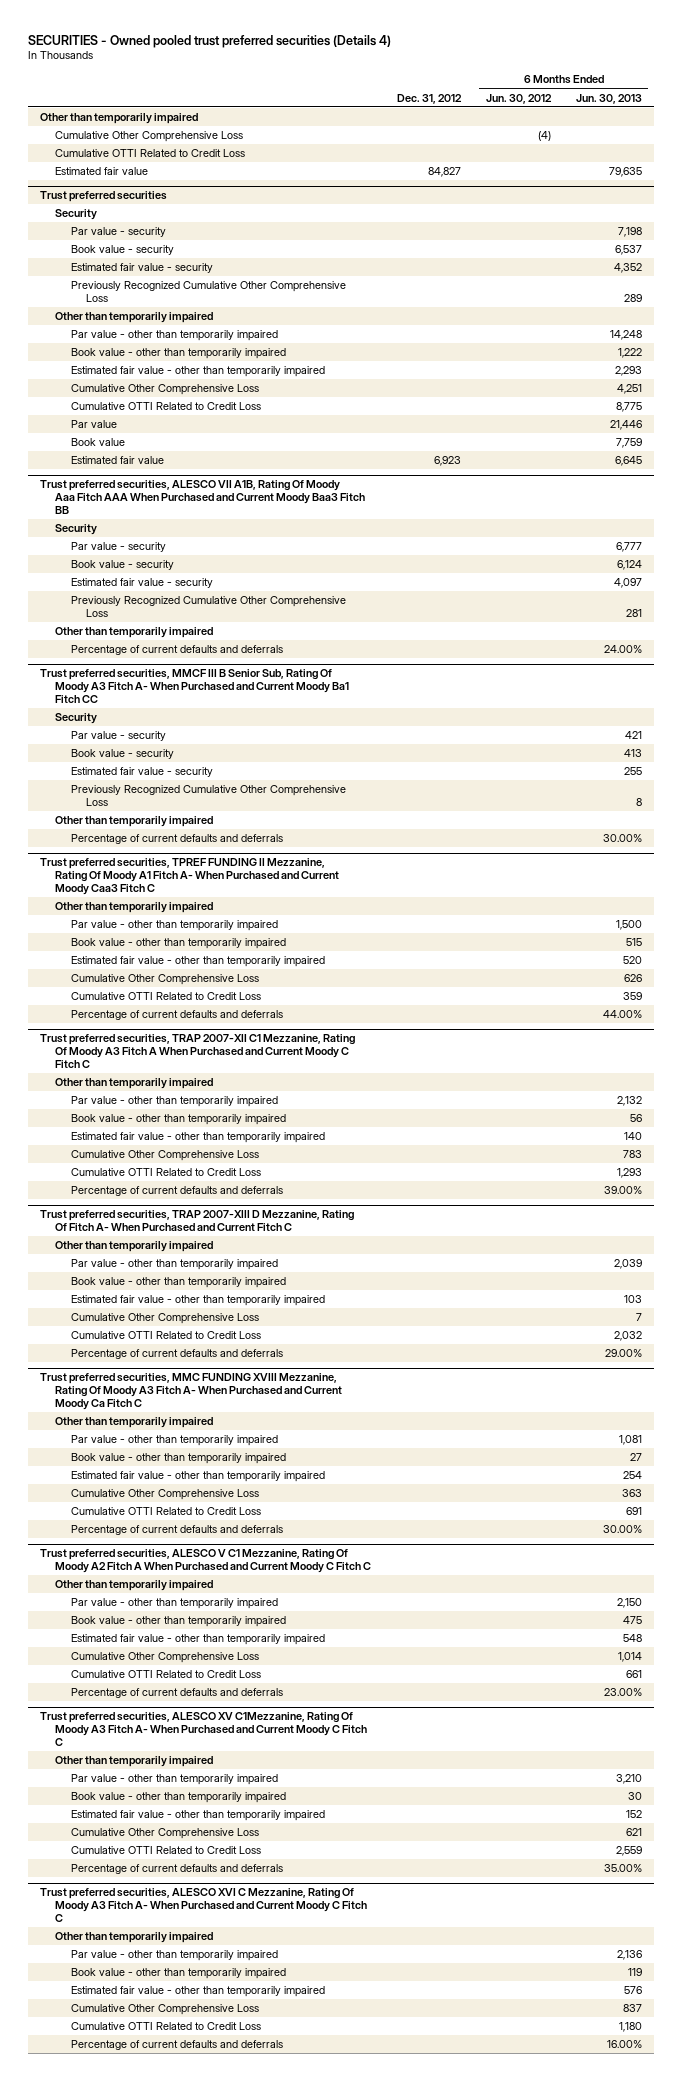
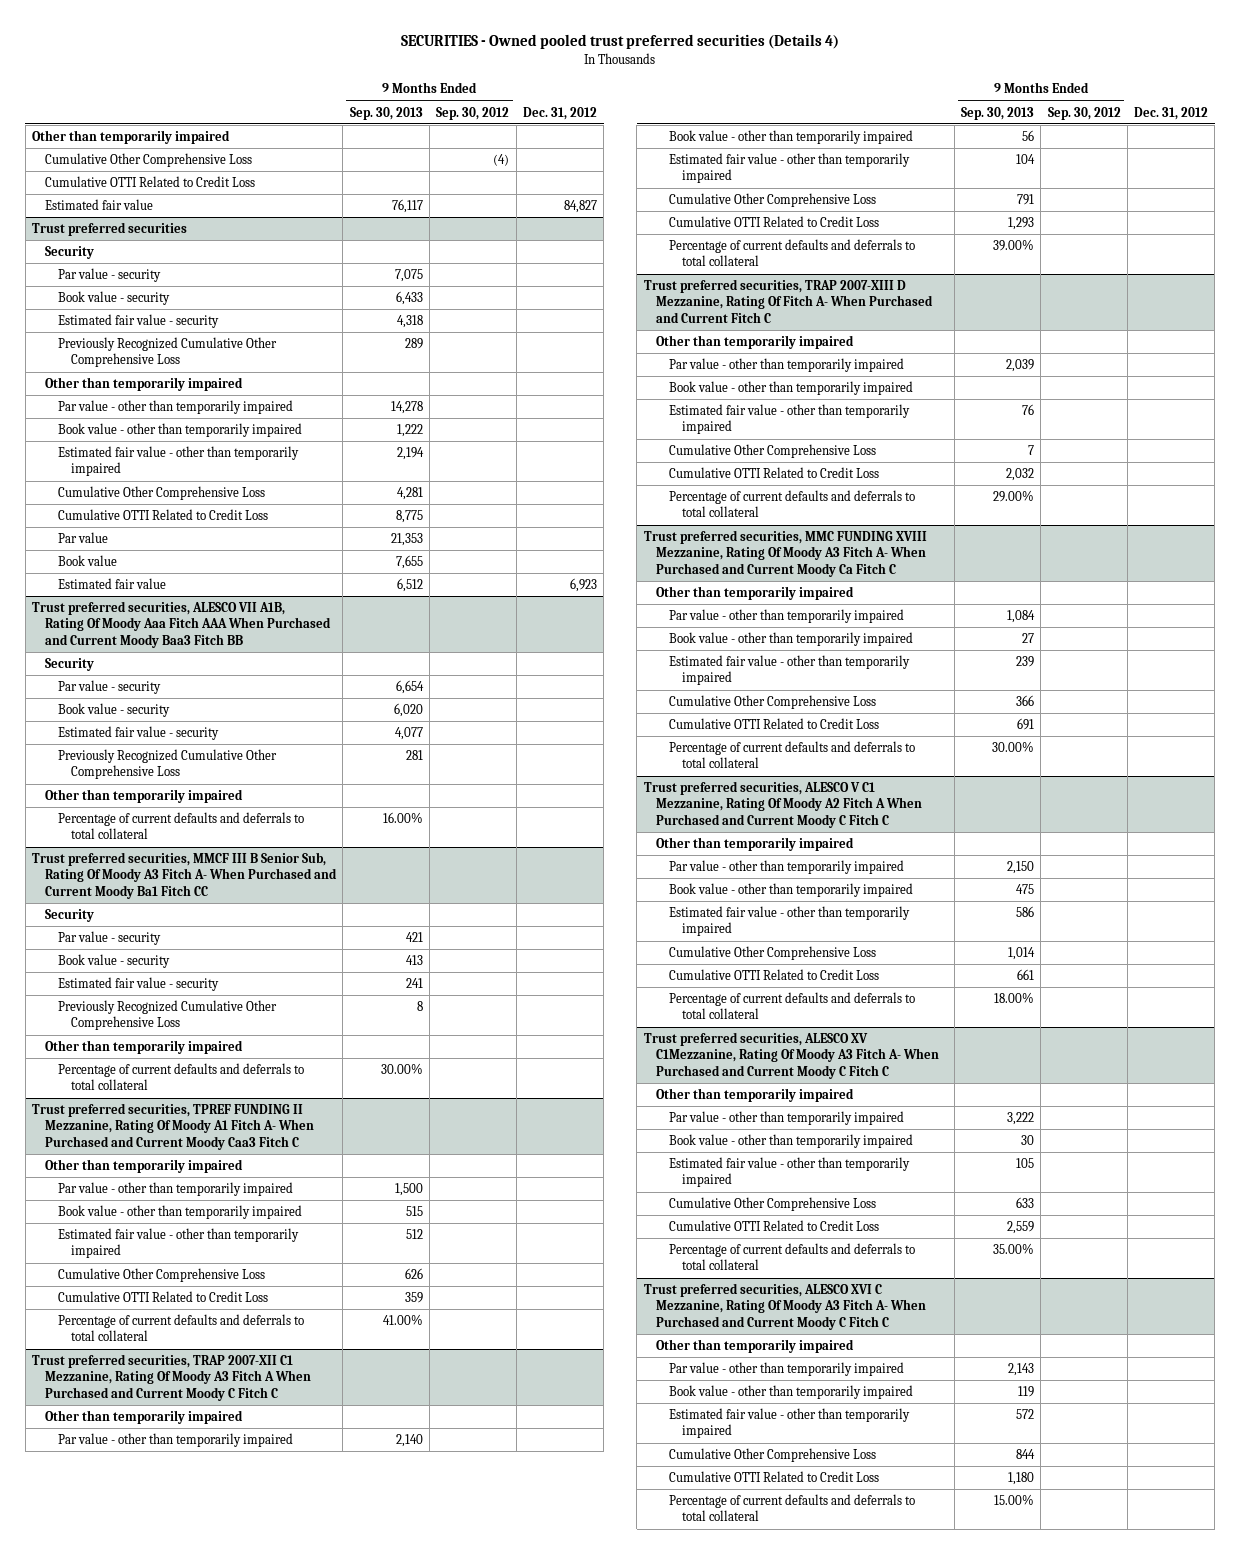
- | Dec. 31, 2012 | 6 Months Ended Jun. 30, 2012 | 6 Months Ended Jun. 30, 2013
+ | 9 Months Ended Sep. 30, 2013 | 9 Months Ended Sep. 30, 2012 | Dec. 31, 2012
@ Trust preferred securities, ALESCO VII A1B, Rating Of Moody Aaa Fitch AAA When Purchased and Current Moody Baa3 Fitch BB
- Percentage of current defaults and deferrals | | | 24.00%
+ Percentage of current defaults and deferrals to total collateral | 16.00% | |
@ Trust preferred securities, MMCF III B Senior Sub, Rating Of Moody A3 Fitch A- When Purchased and Current Moody Ba1 Fitch CC
- Percentage of current defaults and deferrals | | | 30.00%
+ Percentage of current defaults and deferrals to total collateral | 30.00% | |
@ Trust preferred securities, TPREF FUNDING II Mezzanine, Rating Of Moody A1 Fitch A- When Purchased and Current Moody Caa3 Fitch C
- Percentage of current defaults and deferrals | | | 44.00%
+ Percentage of current defaults and deferrals to total collateral | 41.00% | |
@ Trust preferred securities, TRAP 2007-XII C1 Mezzanine, Rating Of Moody A3 Fitch A When Purchased and Current Moody C Fitch C
- Percentage of current defaults and deferrals | | | 39.00%
+ Percentage of current defaults and deferrals to total collateral | 39.00% | |
@ Trust preferred securities, TRAP 2007-XIII D Mezzanine, Rating Of Fitch A- When Purchased and Current Fitch C
- Percentage of current defaults and deferrals | | | 29.00%
+ Percentage of current defaults and deferrals to total collateral | 29.00% | |
@ Trust preferred securities, MMC FUNDING XVIII Mezzanine, Rating Of Moody A3 Fitch A- When Purchased and Current Moody Ca Fitch C
- Percentage of current defaults and deferrals | | | 30.00%
+ Percentage of current defaults and deferrals to total collateral | 30.00% | |
@ Trust preferred securities, ALESCO V C1 Mezzanine, Rating Of Moody A2 Fitch A When Purchased and Current Moody C Fitch C
- Percentage of current defaults and deferrals | | | 23.00%
+ Percentage of current defaults and deferrals to total collateral | 18.00% | |
@ Trust preferred securities, ALESCO XV C1Mezzanine, Rating Of Moody A3 Fitch A- When Purchased and Current Moody C Fitch C
- Percentage of current defaults and deferrals | | | 35.00%
+ Percentage of current defaults and deferrals to total collateral | 35.00% | |
@ Trust preferred securities, ALESCO XVI C Mezzanine, Rating Of Moody A3 Fitch A- When Purchased and Current Moody C Fitch C
- Percentage of current defaults and deferrals | | | 16.00%
+ Percentage of current defaults and deferrals to total collateral | 15.00% | |

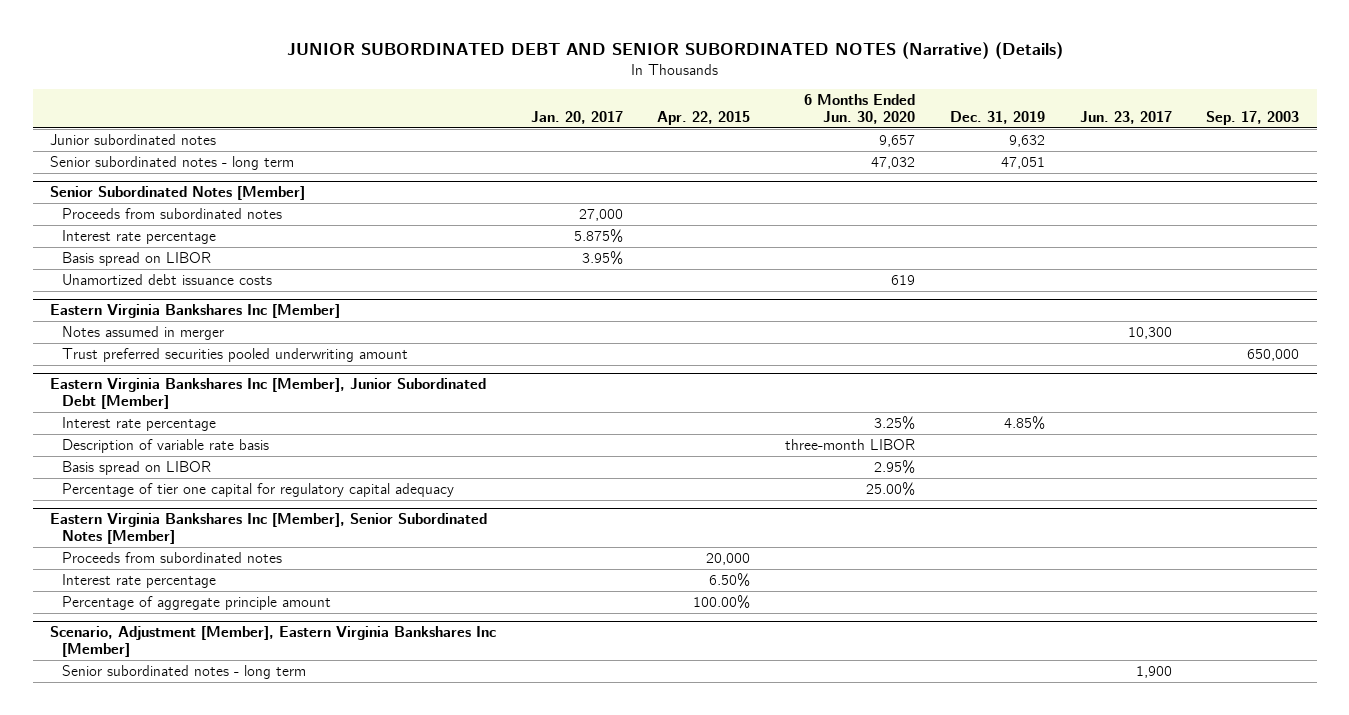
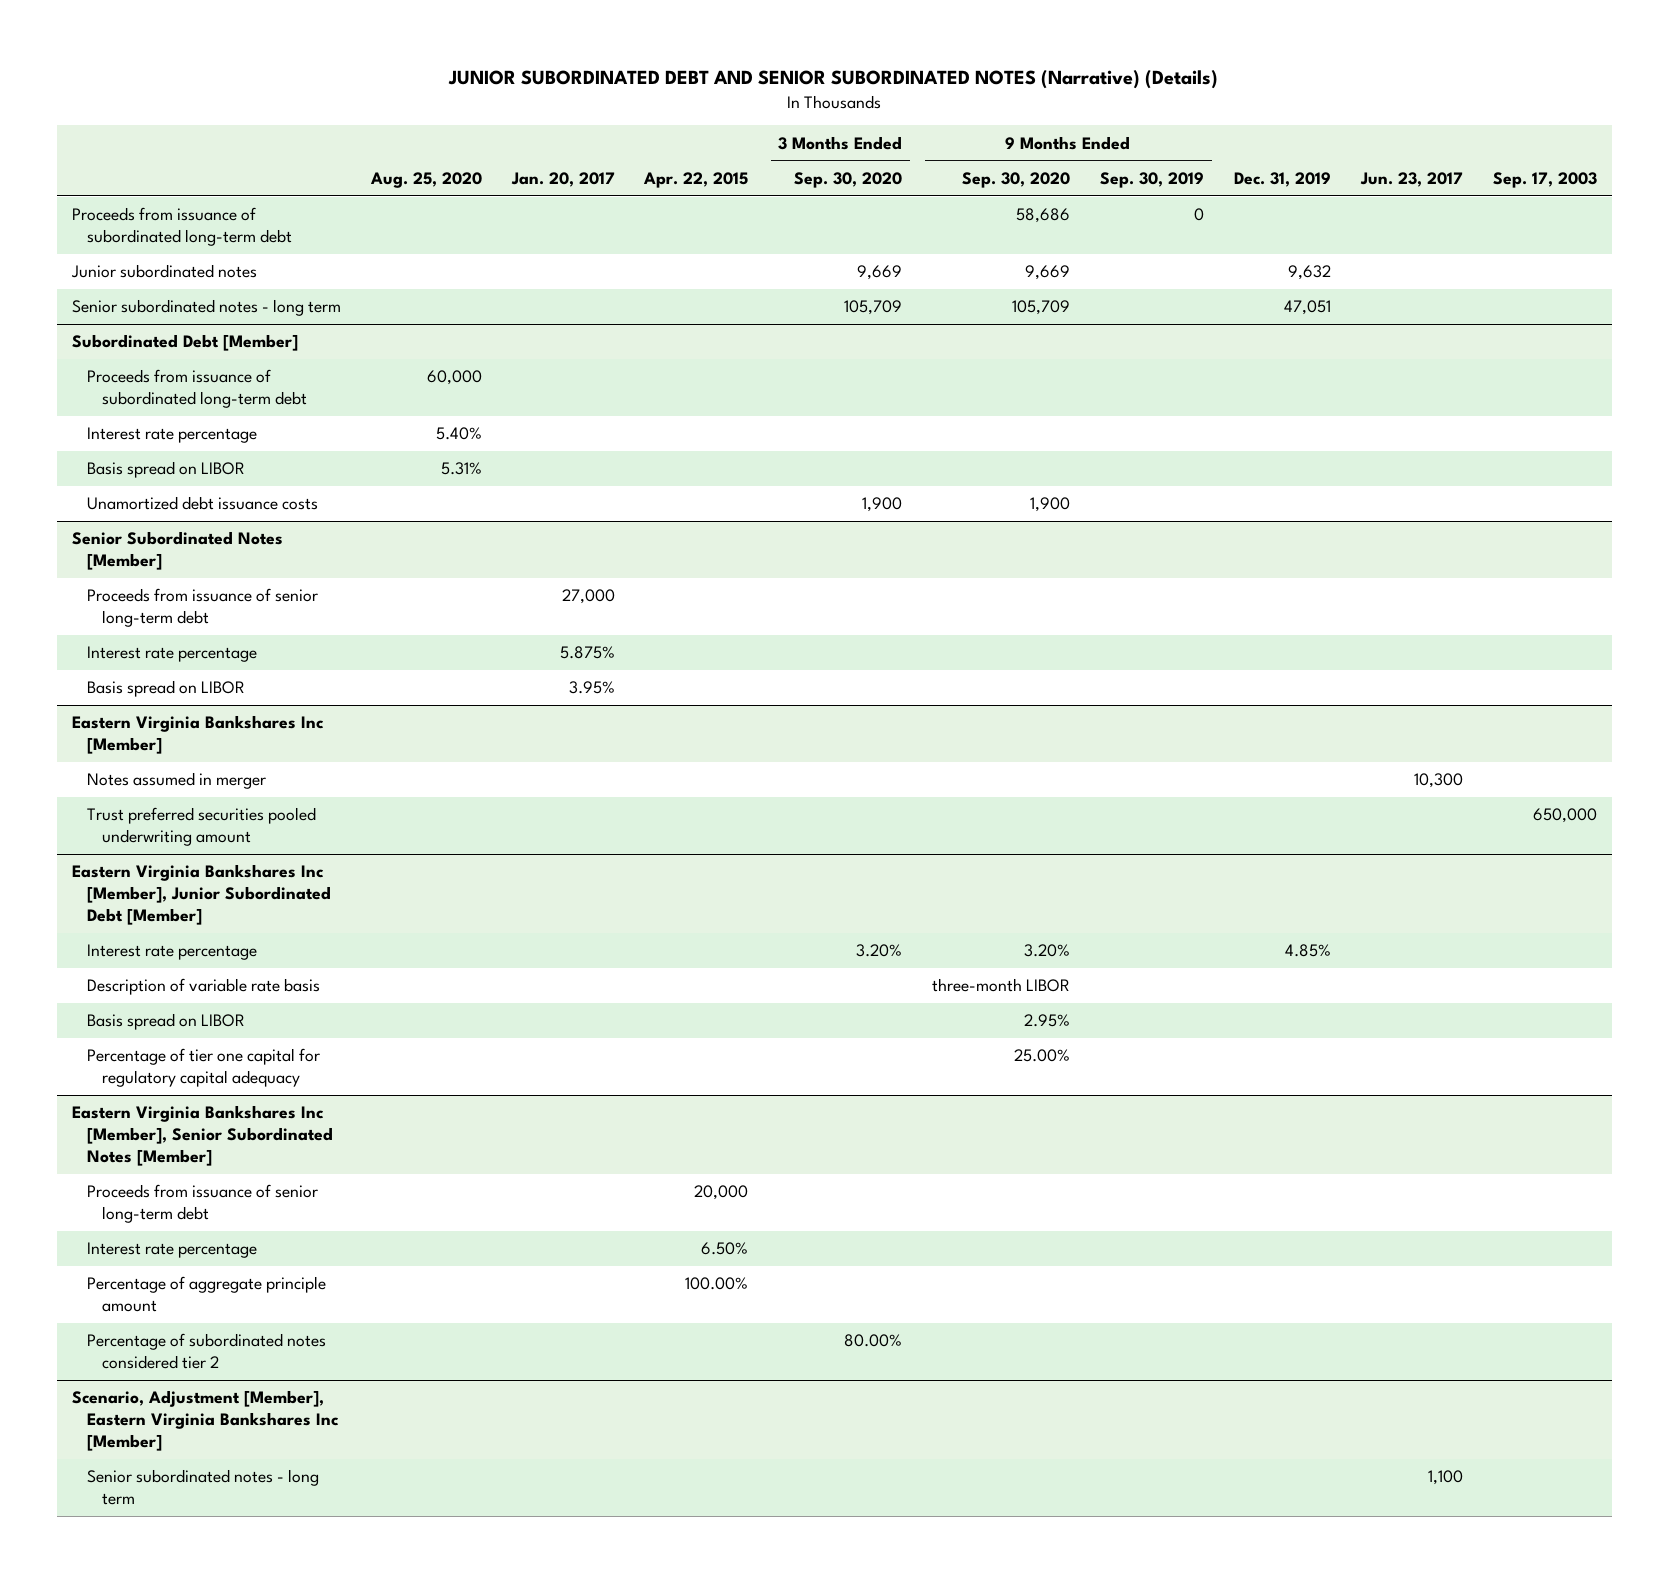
- | Jan. 20, 2017 | Apr. 22, 2015 | 6 Months Ended Jun. 30, 2020 | Dec. 31, 2019 | Jun. 23, 2017 | Sep. 17, 2003
+ | Aug. 25, 2020 | Jan. 20, 2017 | Apr. 22, 2015 | 3 Months Ended Sep. 30, 2020 | 9 Months Ended Sep. 30, 2020 | 9 Months Ended Sep. 30, 2019 | Dec. 31, 2019 | Jun. 23, 2017 | Sep. 17, 2003
+ Proceeds from issuance of subordinated long-term debt | | | | | 58,686 | 0 | | |
+ Subordinated Debt [Member]
+ Proceeds from issuance of subordinated long-term debt | 60,000 | | | | | | | |
+ Interest rate percentage | 5.40% | | | | | | | |
+ Basis spread on LIBOR | 5.31% | | | | | | | |
+ Unamortized debt issuance costs | | | | 1,900 | 1,900 | | | |
@ Senior Subordinated Notes [Member]
- Proceeds from subordinated notes | 27,000 | | | | |
+ Proceeds from issuance of senior long-term debt | | 27,000 | | | | | | |
- Unamortized debt issuance costs | | | 619 | | |
@ Eastern Virginia Bankshares Inc [Member], Senior Subordinated Notes [Member]
- Proceeds from subordinated notes | | 20,000 | | | |
+ Proceeds from issuance of senior long-term debt | | | 20,000 | | | | | |
+ Percentage of subordinated notes considered tier 2 | | | | 80.00% | | | | |
@ Scenario, Adjustment [Member], Eastern Virginia Bankshares Inc [Member]
- Senior subordinated notes - long term | | | | | 1,900 |
+ Senior subordinated notes - long term | | | | | | | | 1,100 |

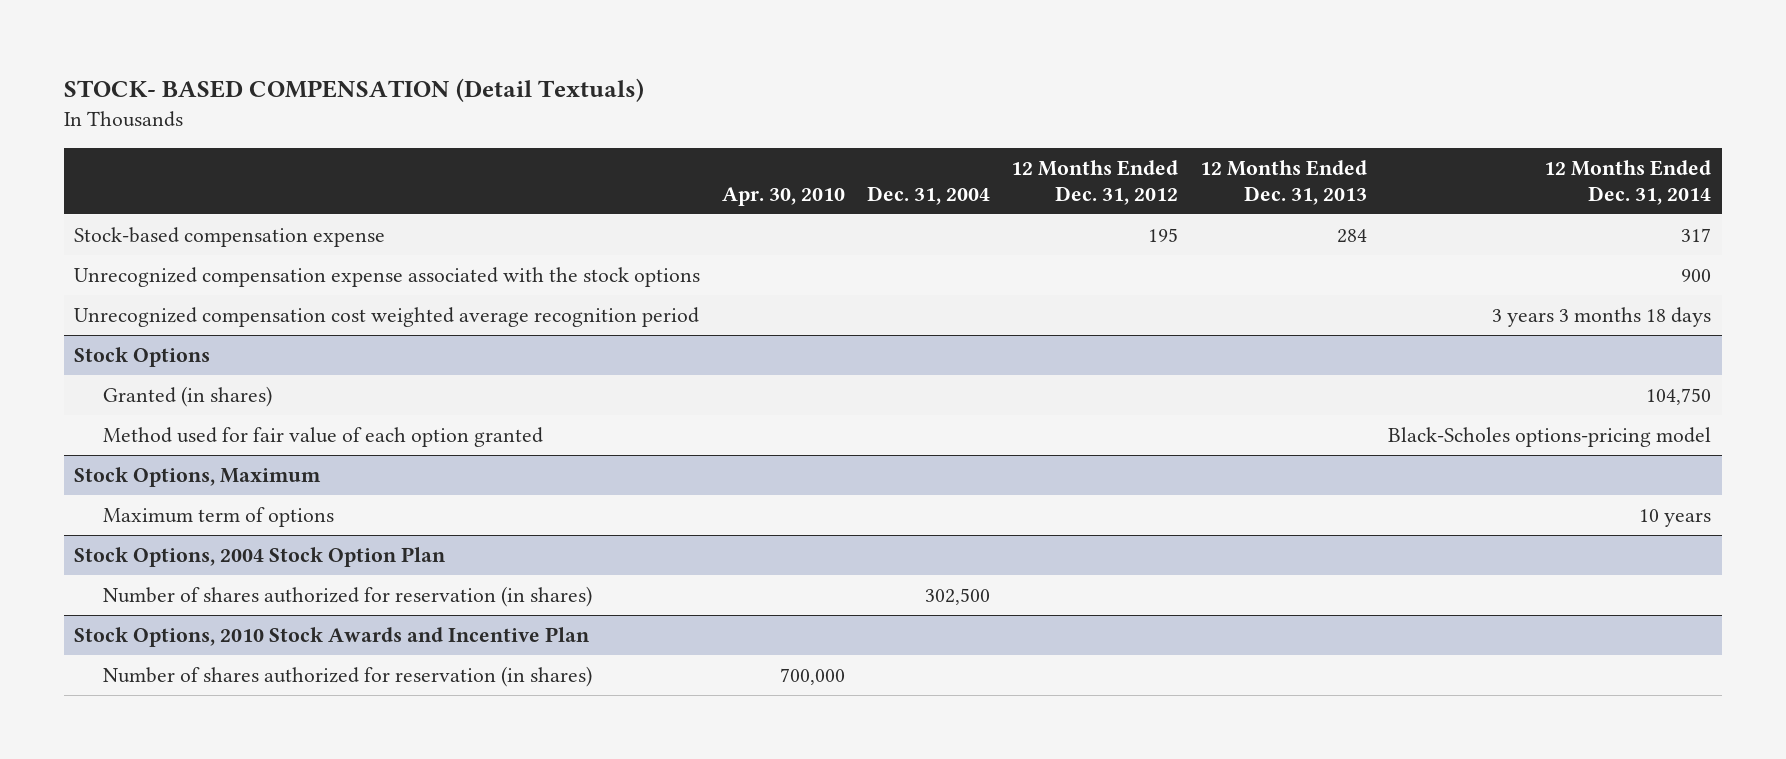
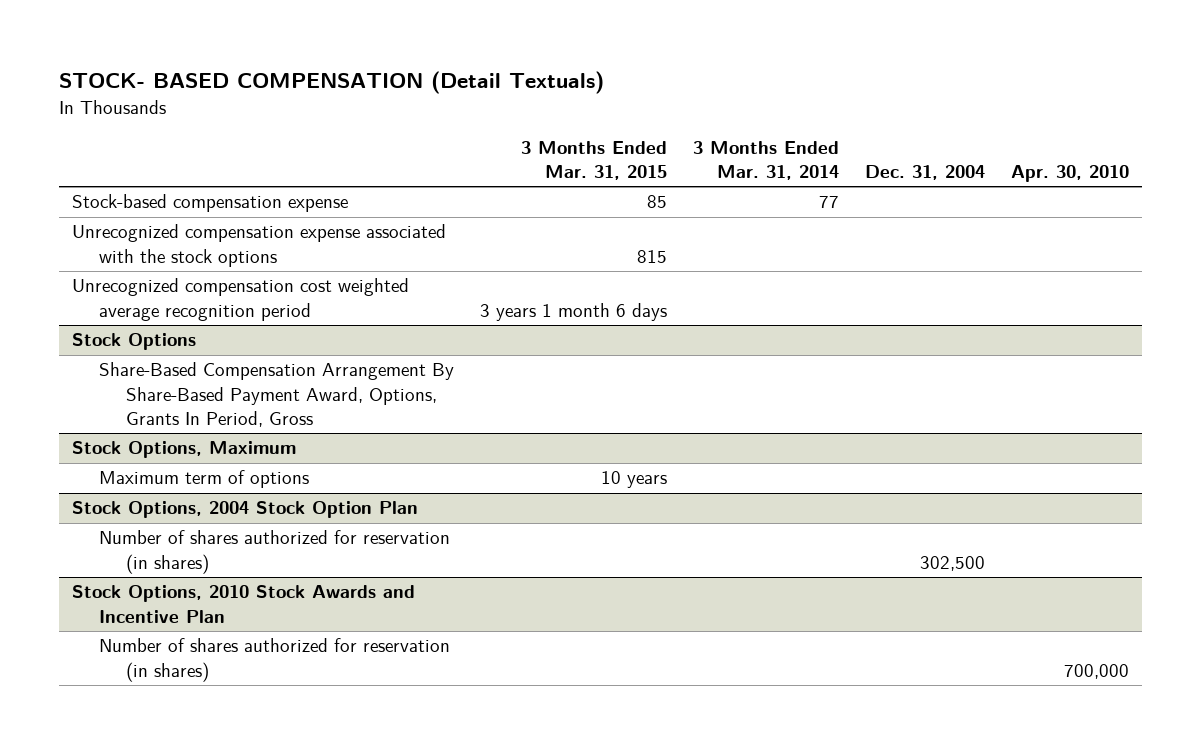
- | Apr. 30, 2010 | Dec. 31, 2004 | 12 Months Ended Dec. 31, 2012 | 12 Months Ended Dec. 31, 2013 | 12 Months Ended Dec. 31, 2014
+ | 3 Months Ended Mar. 31, 2015 | 3 Months Ended Mar. 31, 2014 | Dec. 31, 2004 | Apr. 30, 2010
@ Stock Options
- Granted (in shares) | | | | | 104,750
- Method used for fair value of each option granted | | | | | Black-Scholes options-pricing model
+ Share-Based Compensation Arrangement By Share-Based Payment Award, Options, Grants In Period, Gross

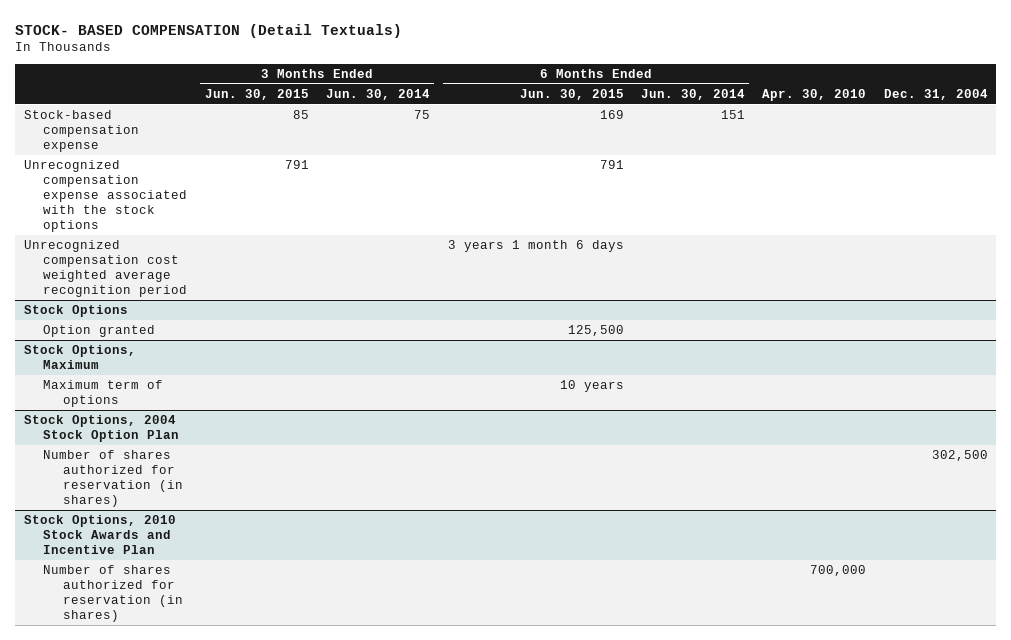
- | 3 Months Ended Mar. 31, 2015 | 3 Months Ended Mar. 31, 2014 | Dec. 31, 2004 | Apr. 30, 2010
+ | 3 Months Ended Jun. 30, 2015 | 3 Months Ended Jun. 30, 2014 | 6 Months Ended Jun. 30, 2015 | 6 Months Ended Jun. 30, 2014 | Apr. 30, 2010 | Dec. 31, 2004
@ Stock Options
- Share-Based Compensation Arrangement By Share-Based Payment Award, Options, Grants In Period, Gross
+ Option granted | | | 125,500 | | |

